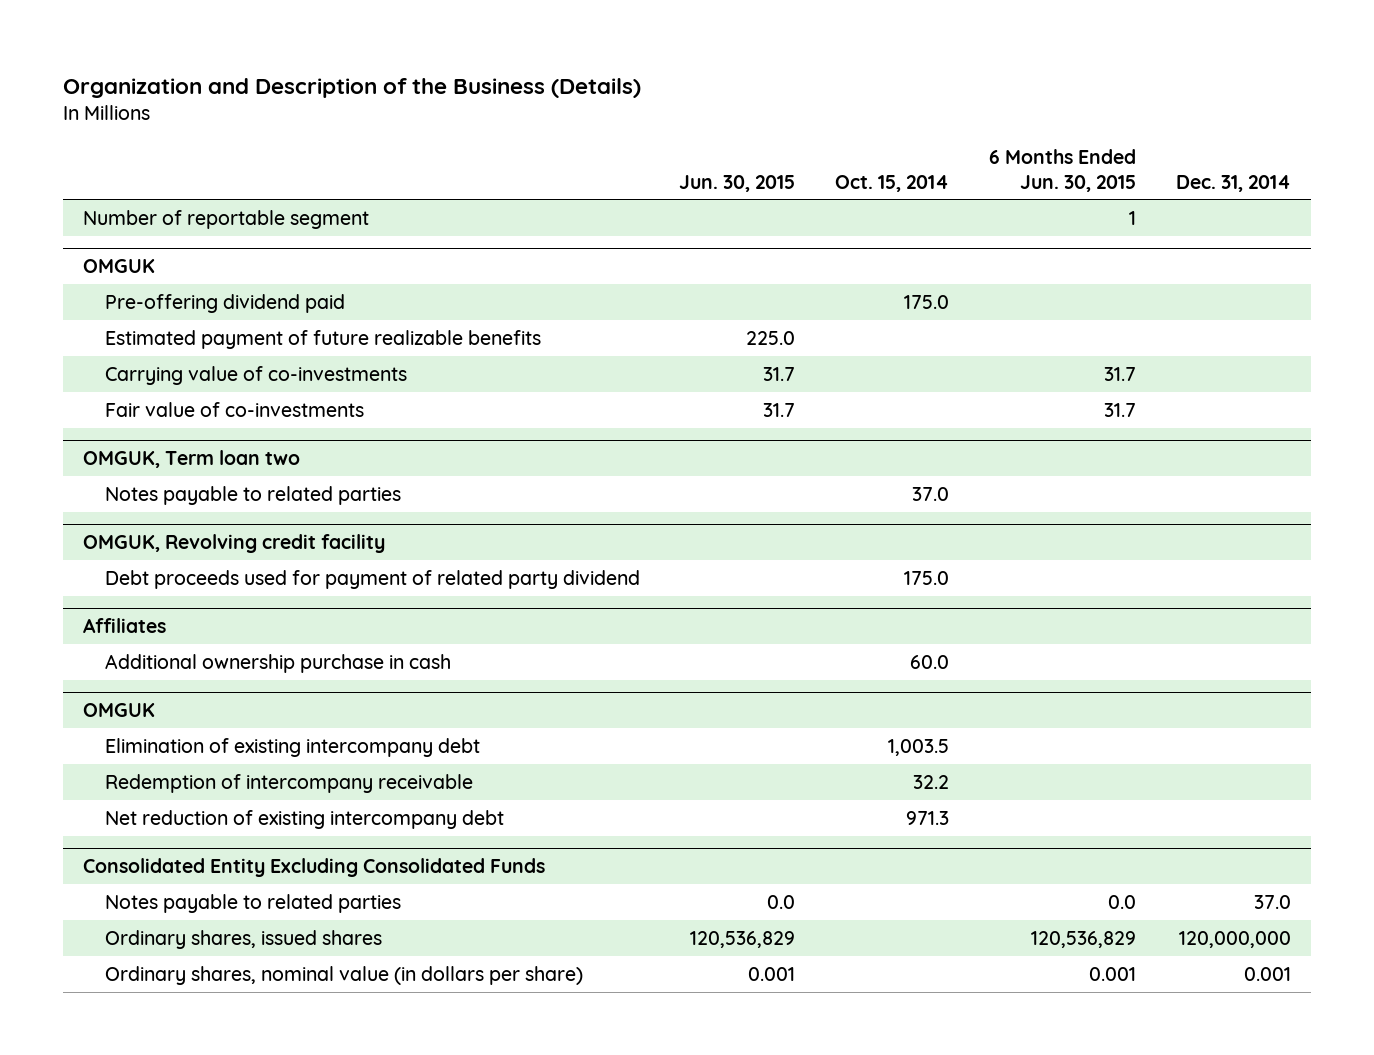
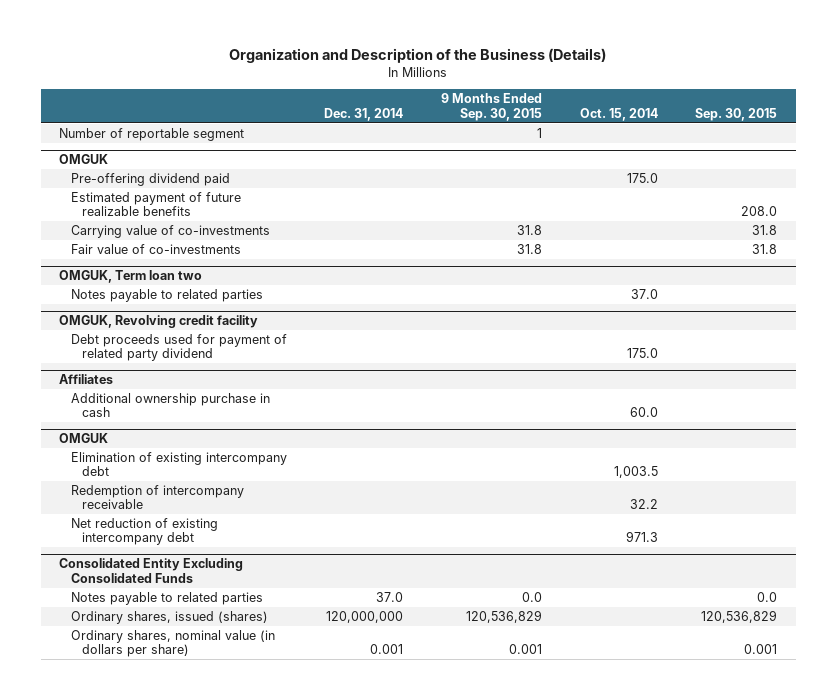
- | Jun. 30, 2015 | Oct. 15, 2014 | 6 Months Ended Jun. 30, 2015 | Dec. 31, 2014
+ | Dec. 31, 2014 | 9 Months Ended Sep. 30, 2015 | Oct. 15, 2014 | Sep. 30, 2015
@ Consolidated Entity Excluding Consolidated Funds
- Ordinary shares, issued shares | 120,536,829 | | 120,536,829 | 120,000,000
+ Ordinary shares, issued (shares) | 120,000,000 | 120,536,829 | | 120,536,829

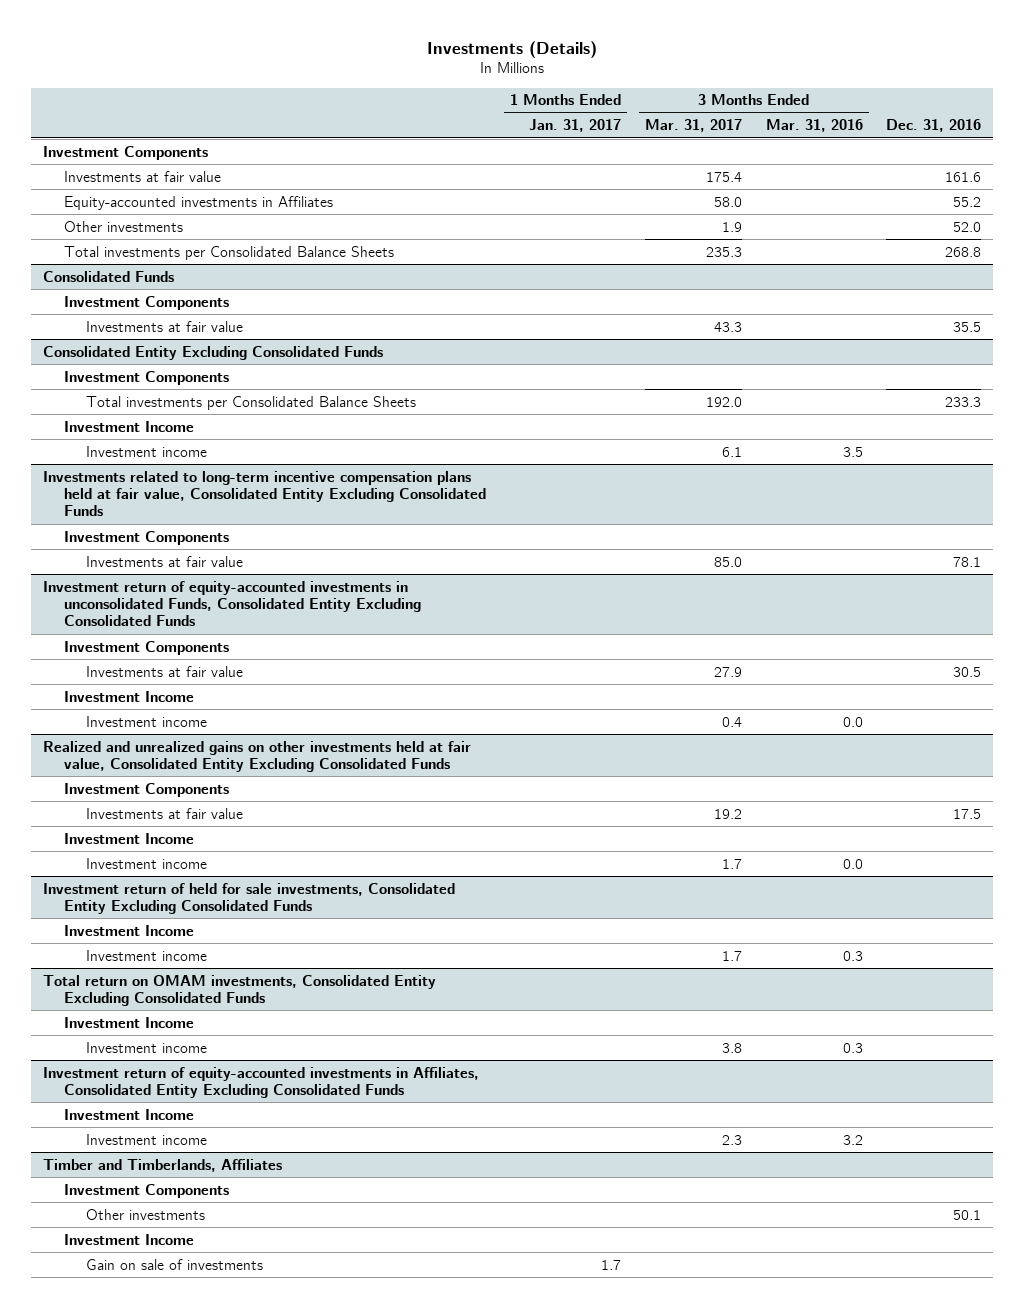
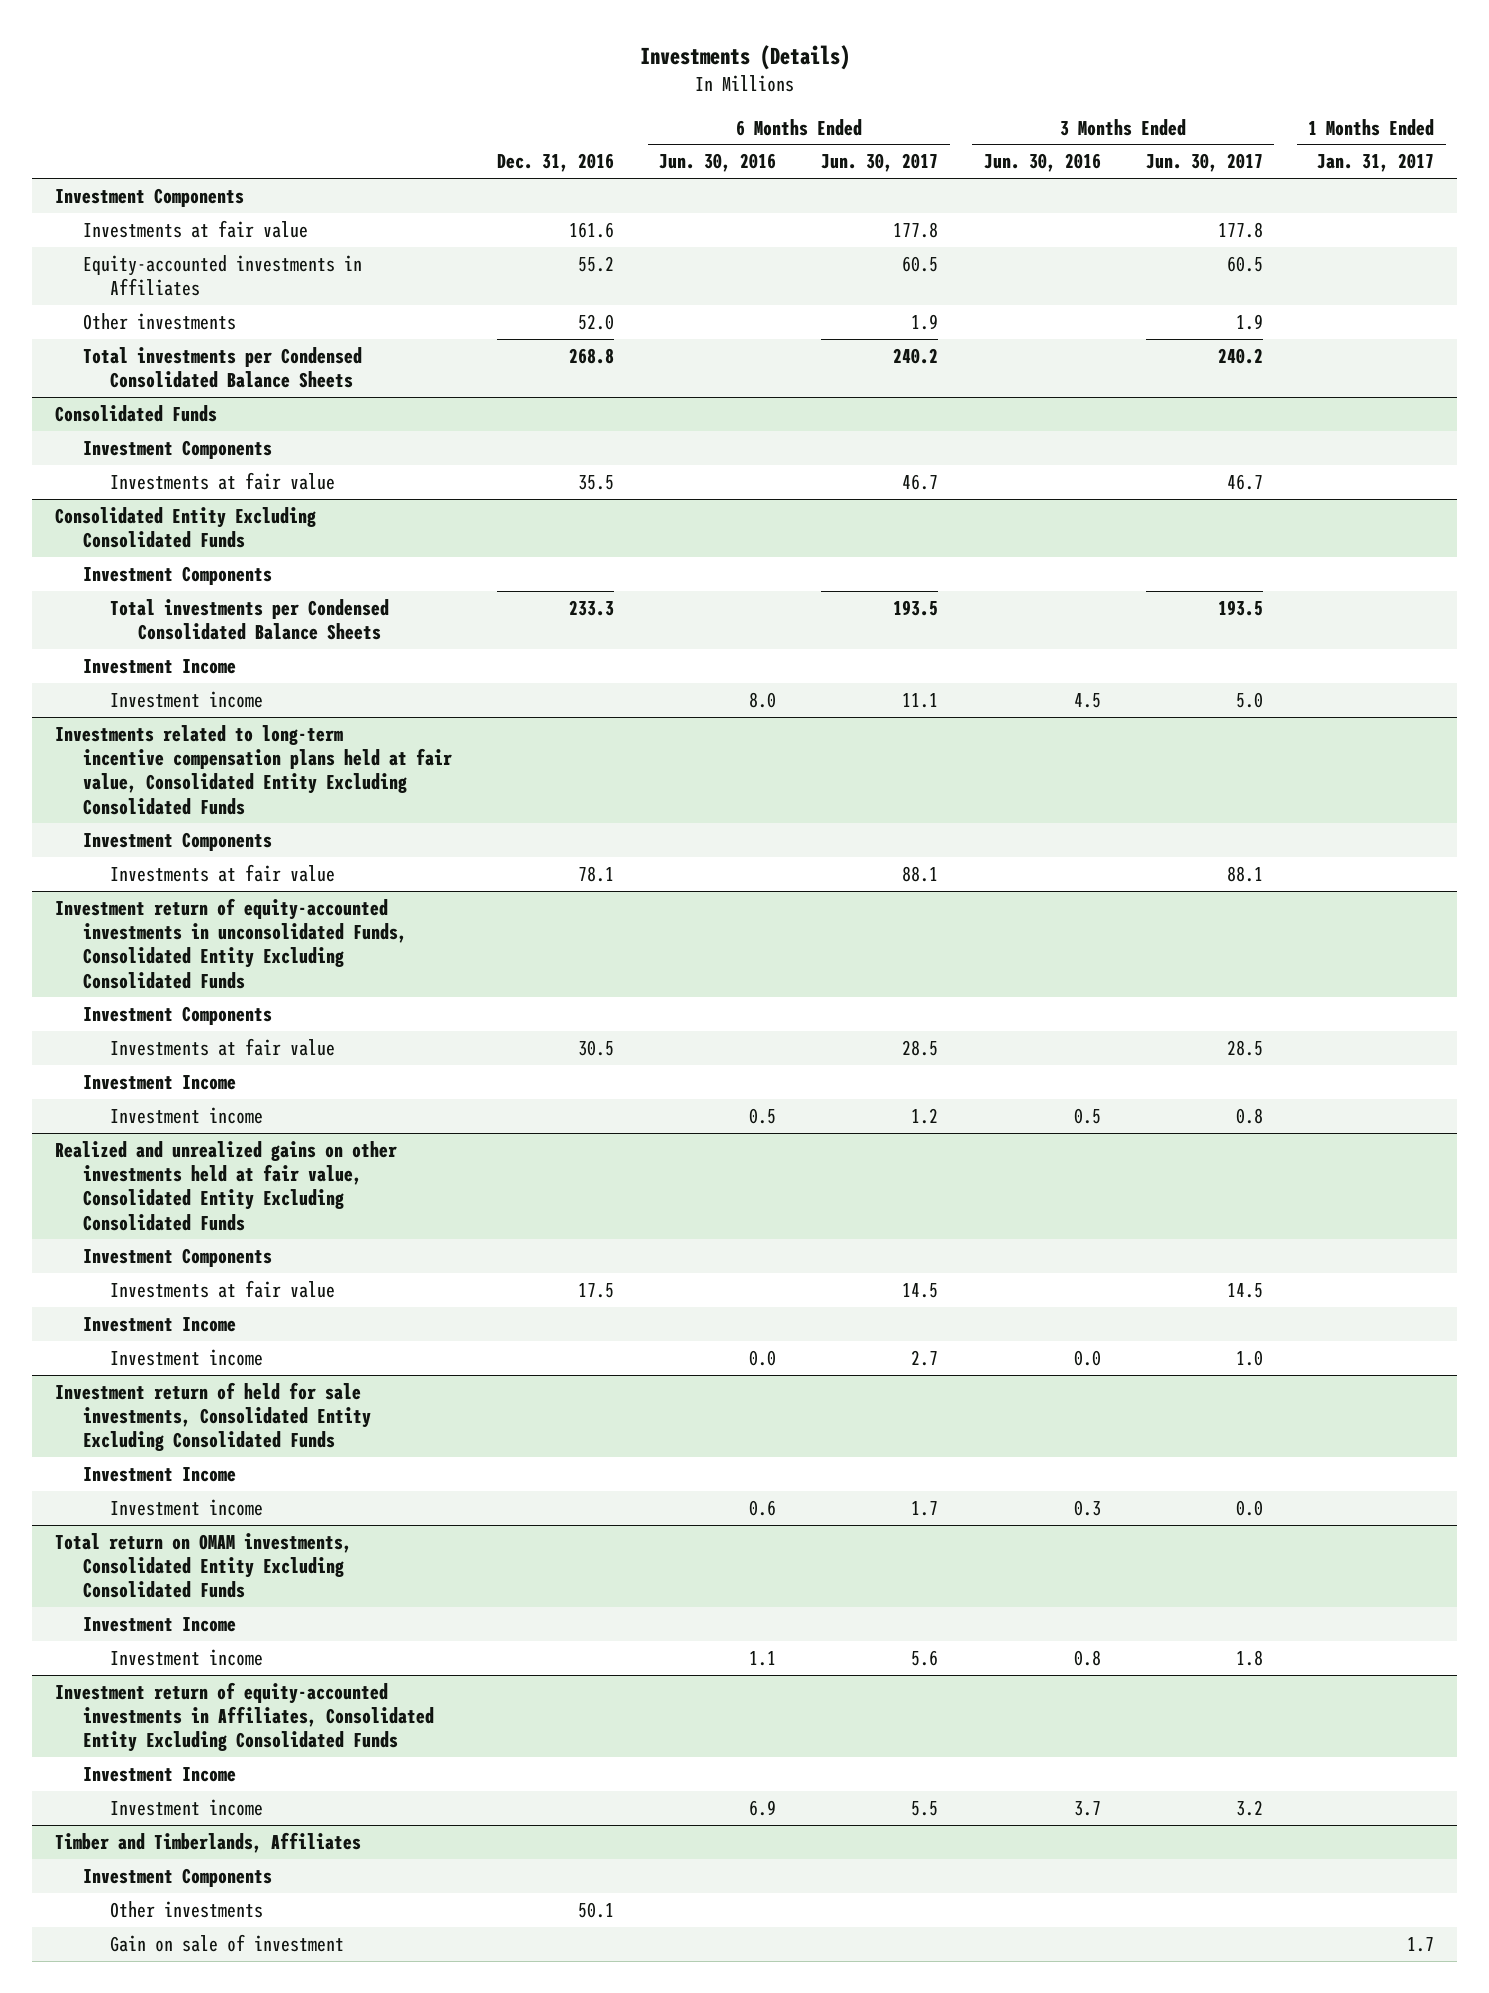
- | 1 Months Ended Jan. 31, 2017 | 3 Months Ended Mar. 31, 2017 | 3 Months Ended Mar. 31, 2016 | Dec. 31, 2016
+ | Dec. 31, 2016 | 6 Months Ended Jun. 30, 2016 | 6 Months Ended Jun. 30, 2017 | 3 Months Ended Jun. 30, 2016 | 3 Months Ended Jun. 30, 2017 | 1 Months Ended Jan. 31, 2017
- Total investments per Consolidated Balance Sheets | | 235.3 | | 268.8
+ Total investments per Condensed Consolidated Balance Sheets | 268.8 | | 240.2 | | 240.2 |
@ Consolidated Entity Excluding Consolidated Funds
- Total investments per Consolidated Balance Sheets | | 192.0 | | 233.3
+ Total investments per Condensed Consolidated Balance Sheets | 233.3 | | 193.5 | | 193.5 |
@ Timber and Timberlands, Affiliates
- Investment Income
- Gain on sale of investments | 1.7 | | |
+ Gain on sale of investment | | | | | | 1.7

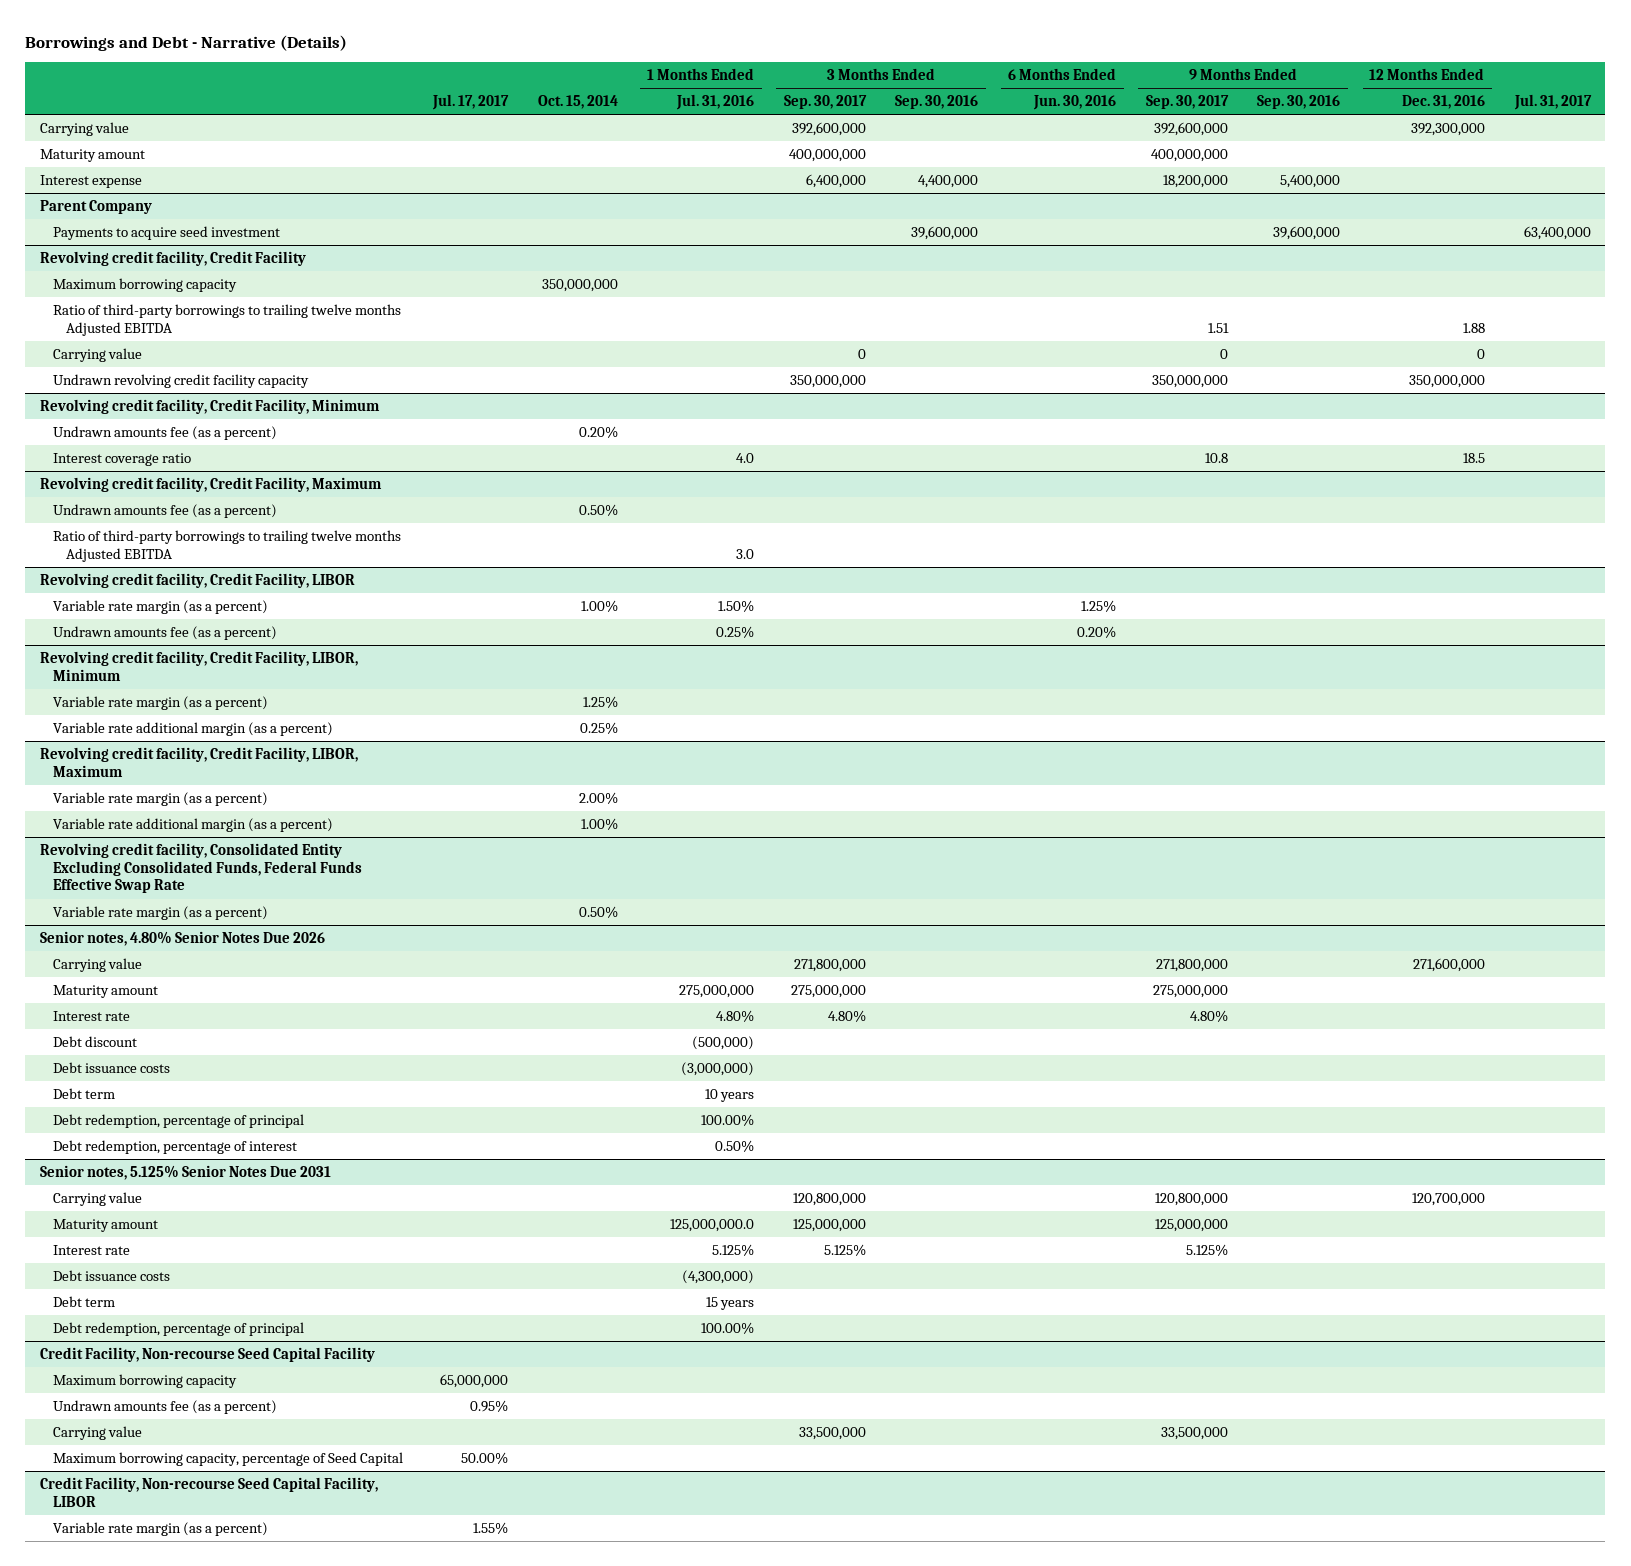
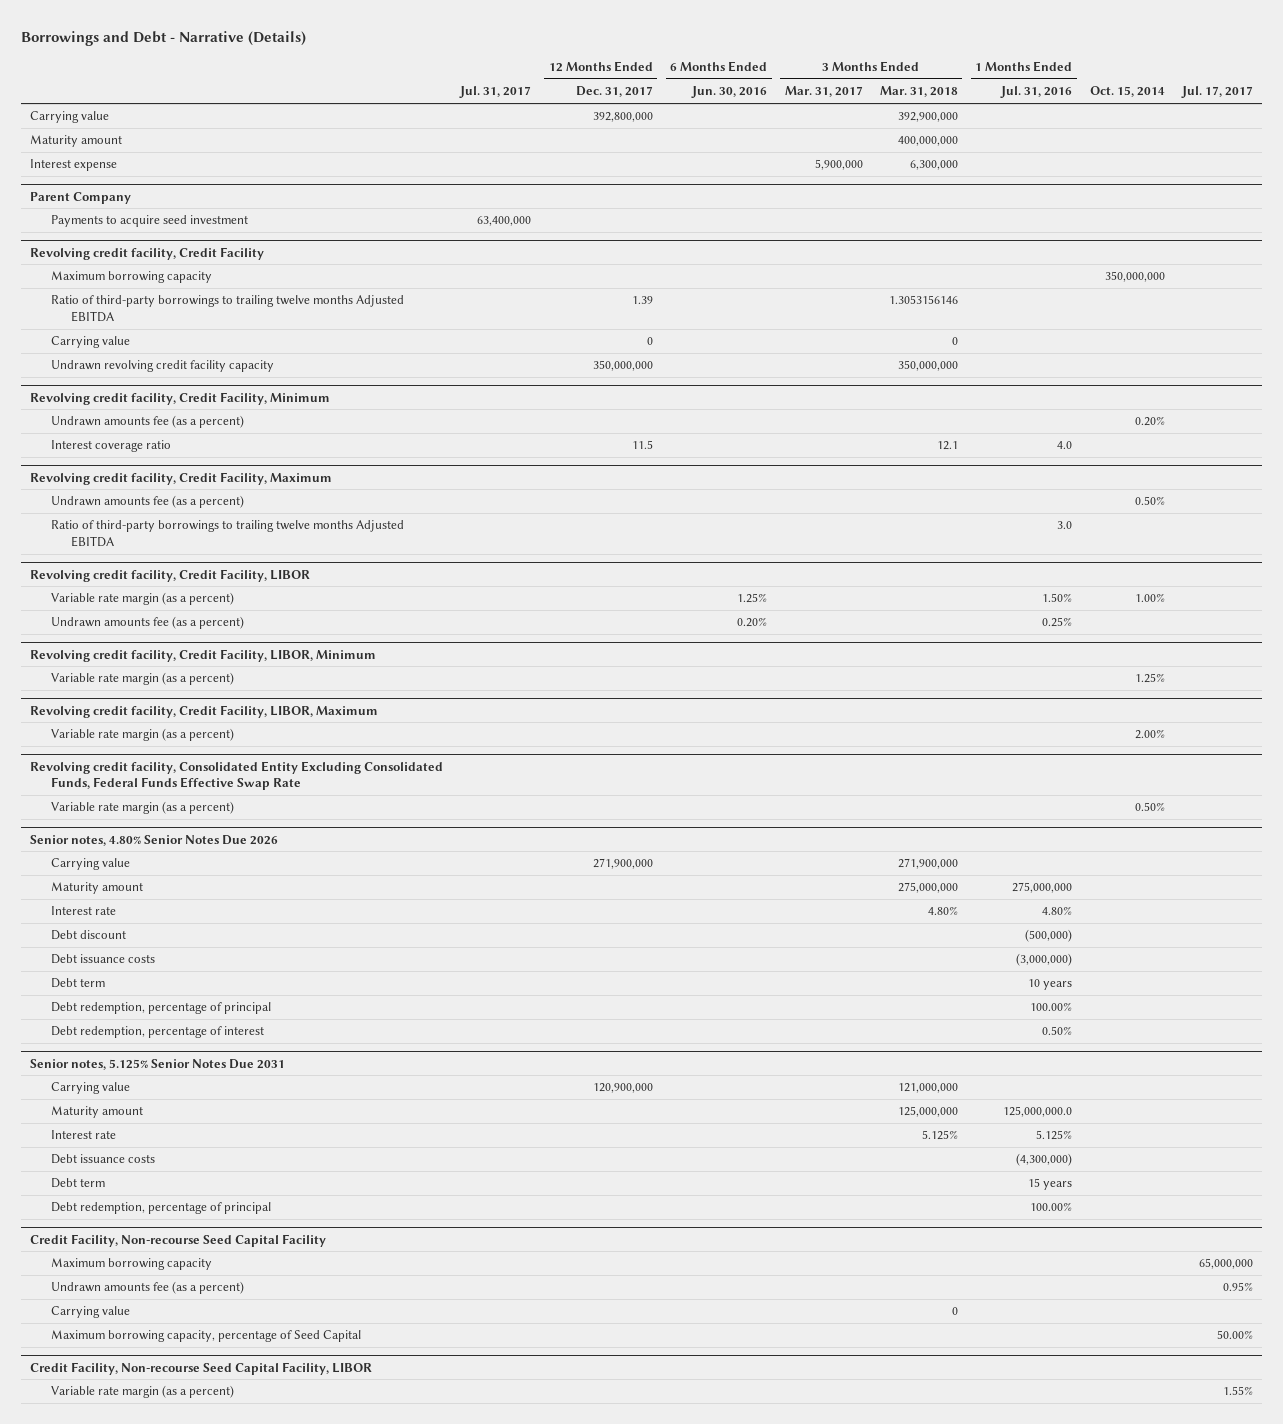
- | Jul. 17, 2017 | Oct. 15, 2014 | 1 Months Ended Jul. 31, 2016 | 3 Months Ended Sep. 30, 2017 | 3 Months Ended Sep. 30, 2016 | 6 Months Ended Jun. 30, 2016 | 9 Months Ended Sep. 30, 2017 | 9 Months Ended Sep. 30, 2016 | 12 Months Ended Dec. 31, 2016 | Jul. 31, 2017
+ | Jul. 31, 2017 | 12 Months Ended Dec. 31, 2017 | 6 Months Ended Jun. 30, 2016 | 3 Months Ended Mar. 31, 2017 | 3 Months Ended Mar. 31, 2018 | 1 Months Ended Jul. 31, 2016 | Oct. 15, 2014 | Jul. 17, 2017
@ Revolving credit facility, Credit Facility, LIBOR, Minimum
- Variable rate additional margin (as a percent) | | 0.25% | | | | | | | |
@ Revolving credit facility, Credit Facility, LIBOR, Maximum
- Variable rate additional margin (as a percent) | | 1.00% | | | | | | | |

